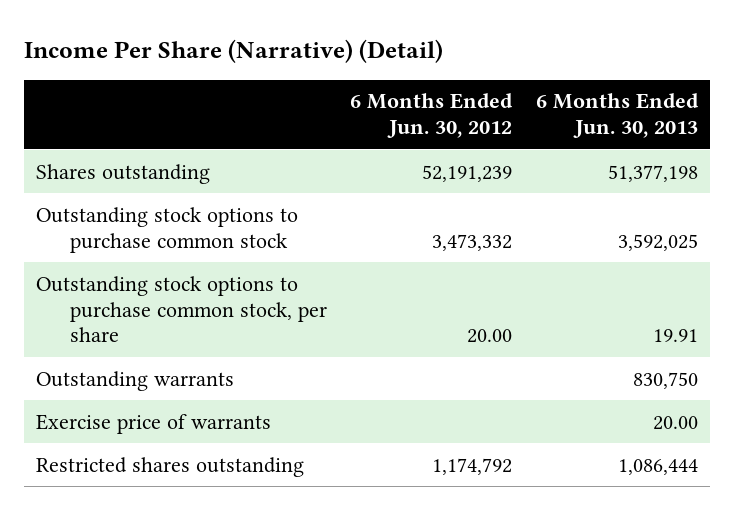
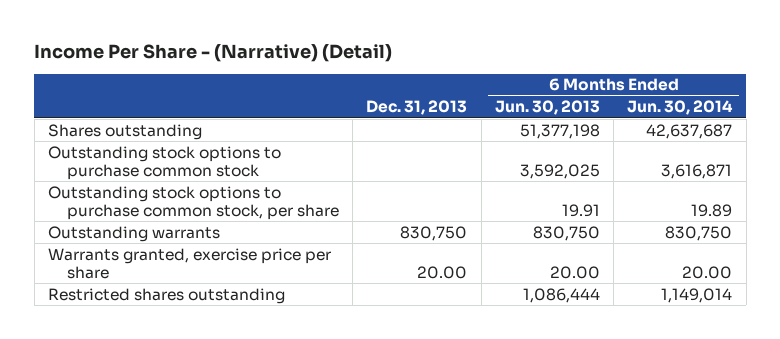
- Income Per Share (Narrative) (Detail)
+ Income Per Share - (Narrative) (Detail)
- | 6 Months Ended Jun. 30, 2012 | 6 Months Ended Jun. 30, 2013
+ | Dec. 31, 2013 | 6 Months Ended Jun. 30, 2013 | 6 Months Ended Jun. 30, 2014
- Exercise price of warrants | | 20.00
+ Warrants granted, exercise price per share | 20.00 | 20.00 | 20.00

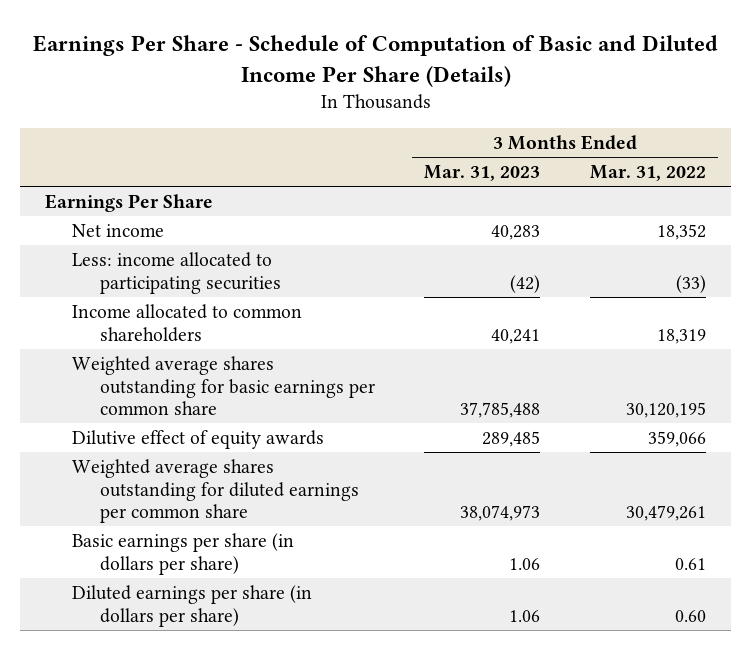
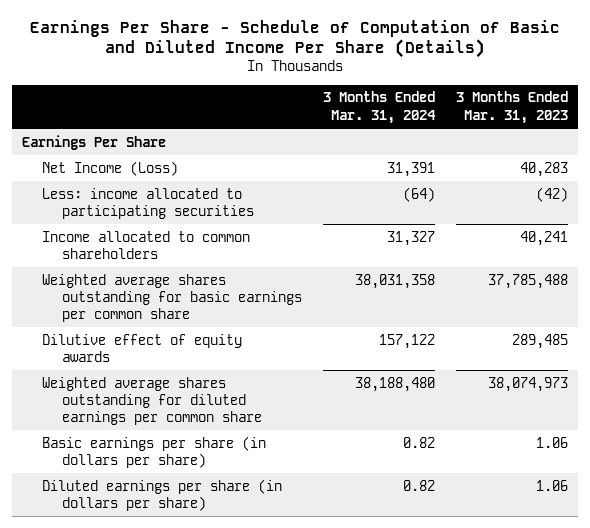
- | 3 Months Ended Mar. 31, 2023 | 3 Months Ended Mar. 31, 2022
+ | 3 Months Ended Mar. 31, 2024 | 3 Months Ended Mar. 31, 2023
- Net income | 40,283 | 18,352
+ Net Income (Loss) | 31,391 | 40,283

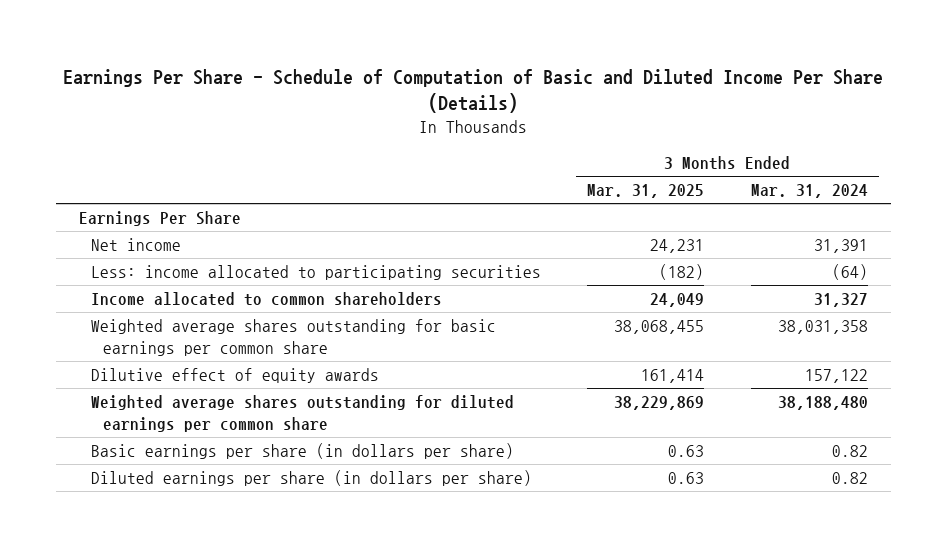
- | 3 Months Ended Mar. 31, 2024 | 3 Months Ended Mar. 31, 2023
+ | 3 Months Ended Mar. 31, 2025 | 3 Months Ended Mar. 31, 2024
- Net Income (Loss) | 31,391 | 40,283
+ Net income | 24,231 | 31,391

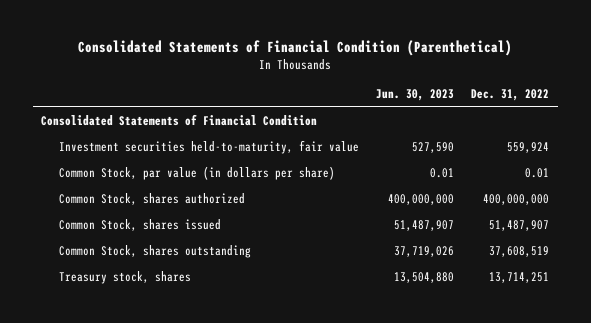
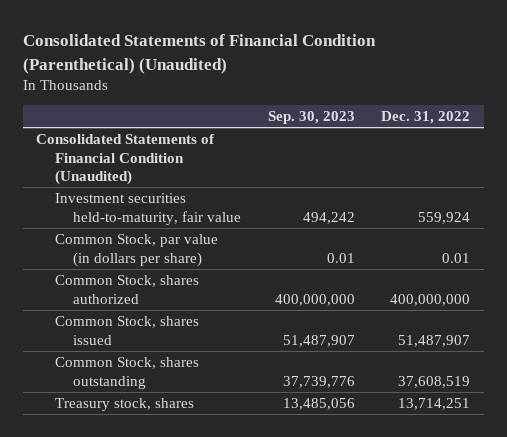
- Consolidated Statements of Financial Condition (Parenthetical)
+ Consolidated Statements of Financial Condition (Parenthetical) (Unaudited)
- | Jun. 30, 2023 | Dec. 31, 2022
+ | Sep. 30, 2023 | Dec. 31, 2022
- Consolidated Statements of Financial Condition
+ Consolidated Statements of Financial Condition (Unaudited)

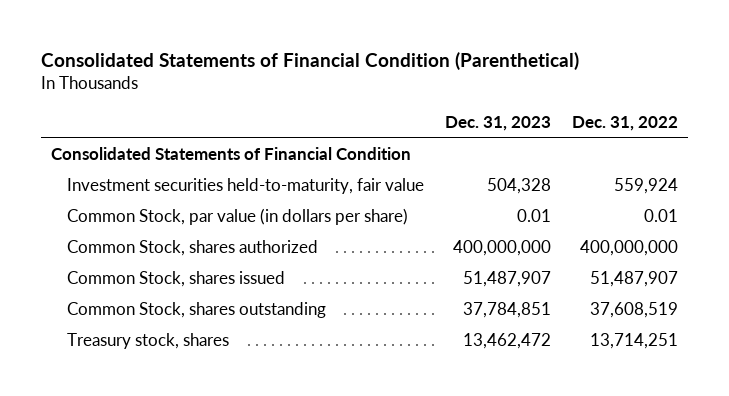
- Consolidated Statements of Financial Condition (Parenthetical) (Unaudited)
+ Consolidated Statements of Financial Condition (Parenthetical)
- | Sep. 30, 2023 | Dec. 31, 2022
+ | Dec. 31, 2023 | Dec. 31, 2022
- Consolidated Statements of Financial Condition (Unaudited)
+ Consolidated Statements of Financial Condition

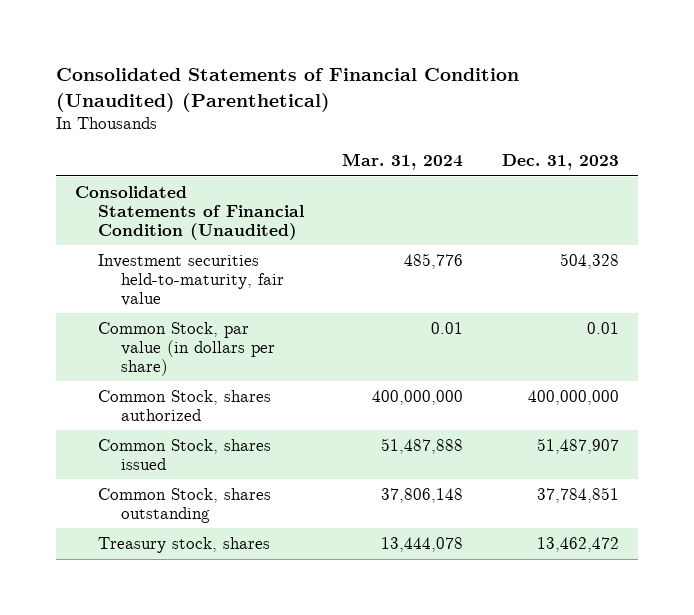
- Consolidated Statements of Financial Condition (Parenthetical)
+ Consolidated Statements of Financial Condition (Unaudited) (Parenthetical)
- | Dec. 31, 2023 | Dec. 31, 2022
+ | Mar. 31, 2024 | Dec. 31, 2023
- Consolidated Statements of Financial Condition
+ Consolidated Statements of Financial Condition (Unaudited)

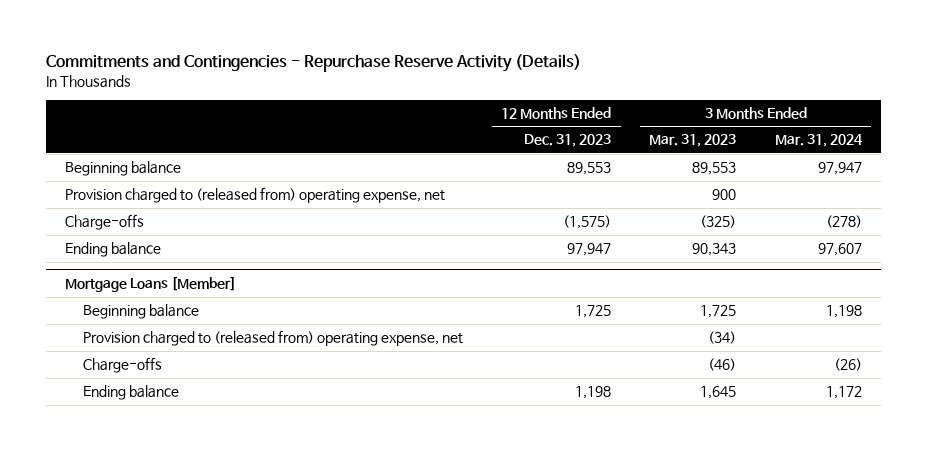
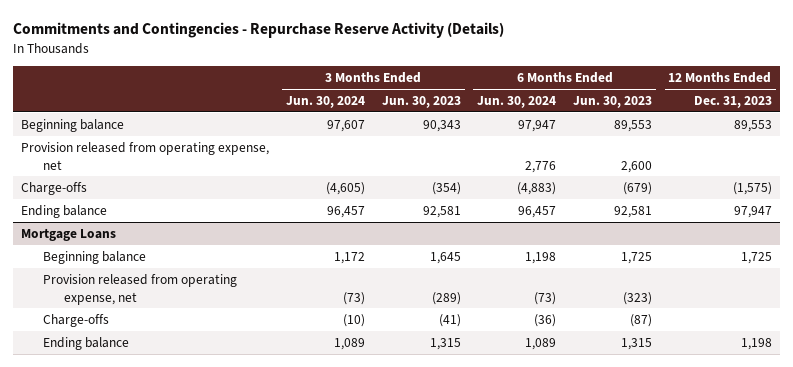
- | 12 Months Ended Dec. 31, 2023 | 3 Months Ended Mar. 31, 2023 | 3 Months Ended Mar. 31, 2024
+ | 3 Months Ended Jun. 30, 2024 | 3 Months Ended Jun. 30, 2023 | 6 Months Ended Jun. 30, 2024 | 6 Months Ended Jun. 30, 2023 | 12 Months Ended Dec. 31, 2023
- Provision charged to (released from) operating expense, net | | 900 |
+ Provision released from operating expense, net | | | 2,776 | 2,600 |
- Mortgage Loans [Member]
+ Mortgage Loans
- Provision charged to (released from) operating expense, net | | (34) |
+ Provision released from operating expense, net | (73) | (289) | (73) | (323) |

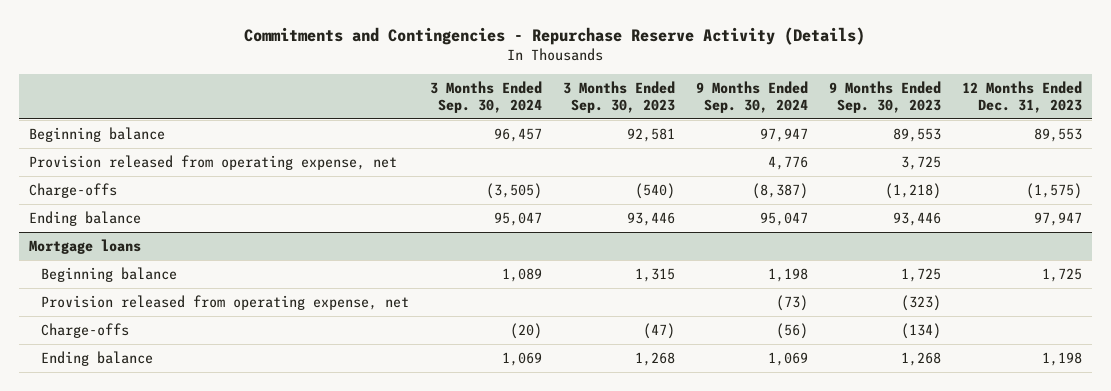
- | 3 Months Ended Jun. 30, 2024 | 3 Months Ended Jun. 30, 2023 | 6 Months Ended Jun. 30, 2024 | 6 Months Ended Jun. 30, 2023 | 12 Months Ended Dec. 31, 2023
+ | 3 Months Ended Sep. 30, 2024 | 3 Months Ended Sep. 30, 2023 | 9 Months Ended Sep. 30, 2024 | 9 Months Ended Sep. 30, 2023 | 12 Months Ended Dec. 31, 2023
- Mortgage Loans
+ Mortgage loans

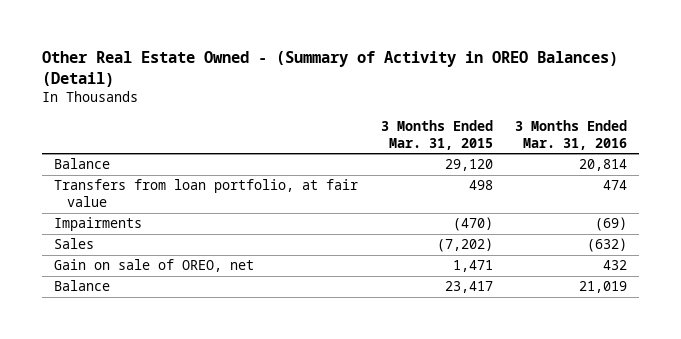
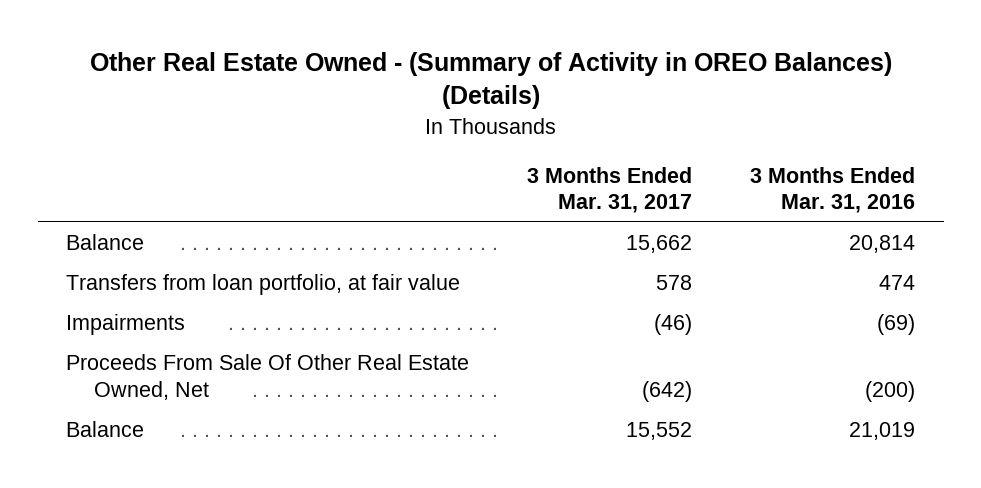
- Other Real Estate Owned - (Summary of Activity in OREO Balances) (Detail)
+ Other Real Estate Owned - (Summary of Activity in OREO Balances) (Details)
- | 3 Months Ended Mar. 31, 2015 | 3 Months Ended Mar. 31, 2016
+ | 3 Months Ended Mar. 31, 2017 | 3 Months Ended Mar. 31, 2016
- Sales | (7,202) | (632)
- Gain on sale of OREO, net | 1,471 | 432
+ Proceeds From Sale Of Other Real Estate Owned, Net | (642) | (200)

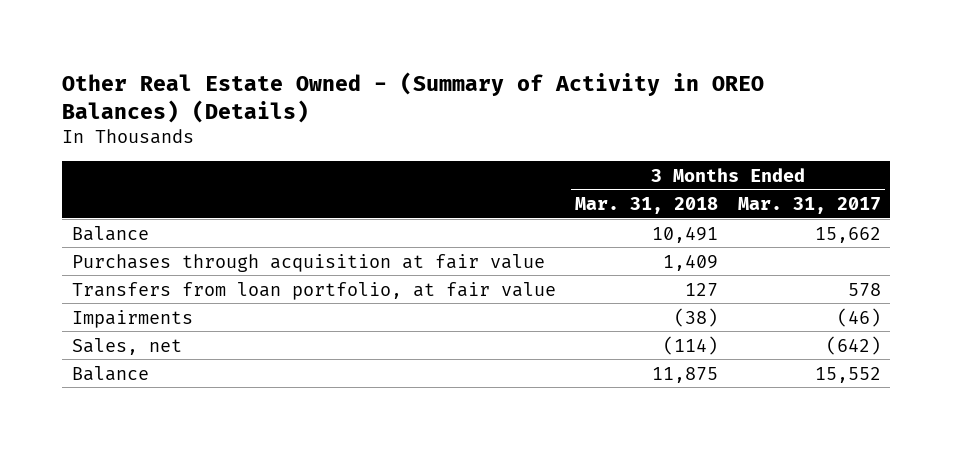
- | 3 Months Ended Mar. 31, 2017 | 3 Months Ended Mar. 31, 2016
+ | 3 Months Ended Mar. 31, 2018 | 3 Months Ended Mar. 31, 2017
+ Purchases through acquisition at fair value | 1,409 |
- Proceeds From Sale Of Other Real Estate Owned, Net | (642) | (200)
+ Sales, net | (114) | (642)

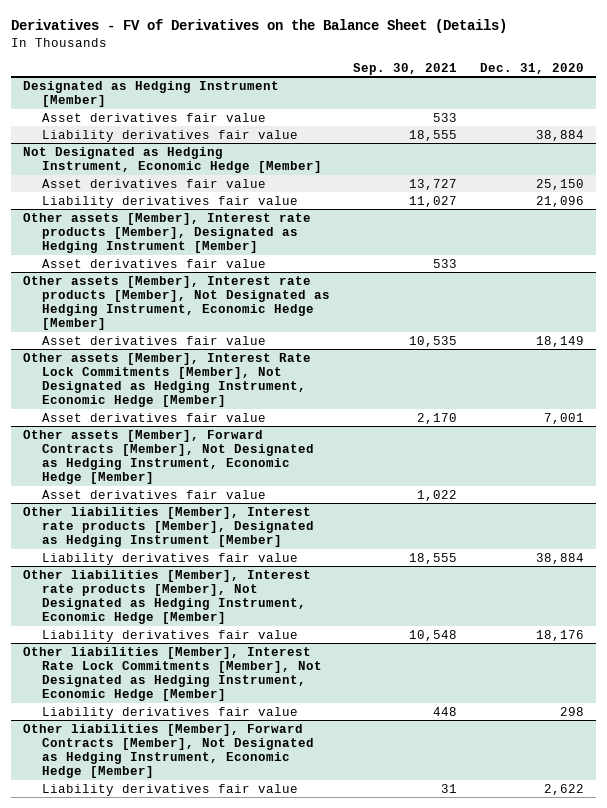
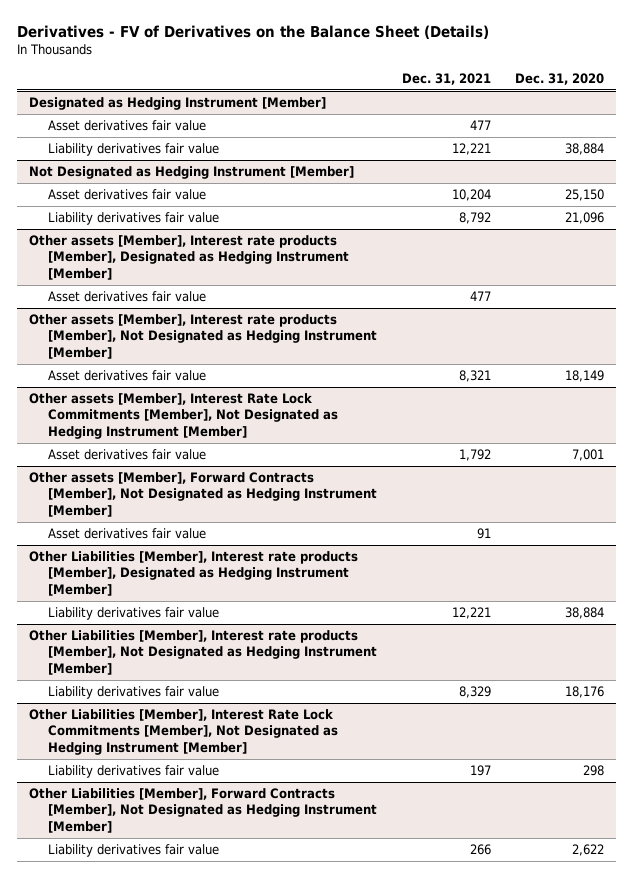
- | Sep. 30, 2021 | Dec. 31, 2020
+ | Dec. 31, 2021 | Dec. 31, 2020
- Not Designated as Hedging Instrument, Economic Hedge [Member]
+ Not Designated as Hedging Instrument [Member]
- Other assets [Member], Interest rate products [Member], Not Designated as Hedging Instrument, Economic Hedge [Member]
+ Other assets [Member], Interest rate products [Member], Not Designated as Hedging Instrument [Member]
- Other assets [Member], Interest Rate Lock Commitments [Member], Not Designated as Hedging Instrument, Economic Hedge [Member]
+ Other assets [Member], Interest Rate Lock Commitments [Member], Not Designated as Hedging Instrument [Member]
- Other assets [Member], Forward Contracts [Member], Not Designated as Hedging Instrument, Economic Hedge [Member]
+ Other assets [Member], Forward Contracts [Member], Not Designated as Hedging Instrument [Member]
- Other liabilities [Member], Interest rate products [Member], Designated as Hedging Instrument [Member]
+ Other Liabilities [Member], Interest rate products [Member], Designated as Hedging Instrument [Member]
- Other liabilities [Member], Interest rate products [Member], Not Designated as Hedging Instrument, Economic Hedge [Member]
+ Other Liabilities [Member], Interest rate products [Member], Not Designated as Hedging Instrument [Member]
- Other liabilities [Member], Interest Rate Lock Commitments [Member], Not Designated as Hedging Instrument, Economic Hedge [Member]
+ Other Liabilities [Member], Interest Rate Lock Commitments [Member], Not Designated as Hedging Instrument [Member]
- Other liabilities [Member], Forward Contracts [Member], Not Designated as Hedging Instrument, Economic Hedge [Member]
+ Other Liabilities [Member], Forward Contracts [Member], Not Designated as Hedging Instrument [Member]

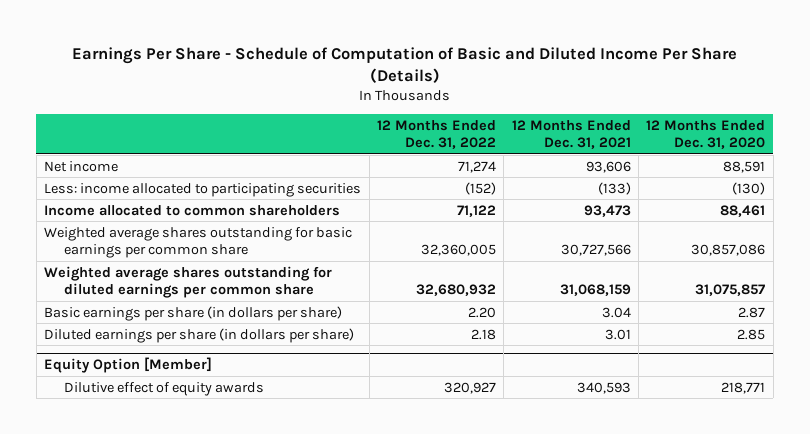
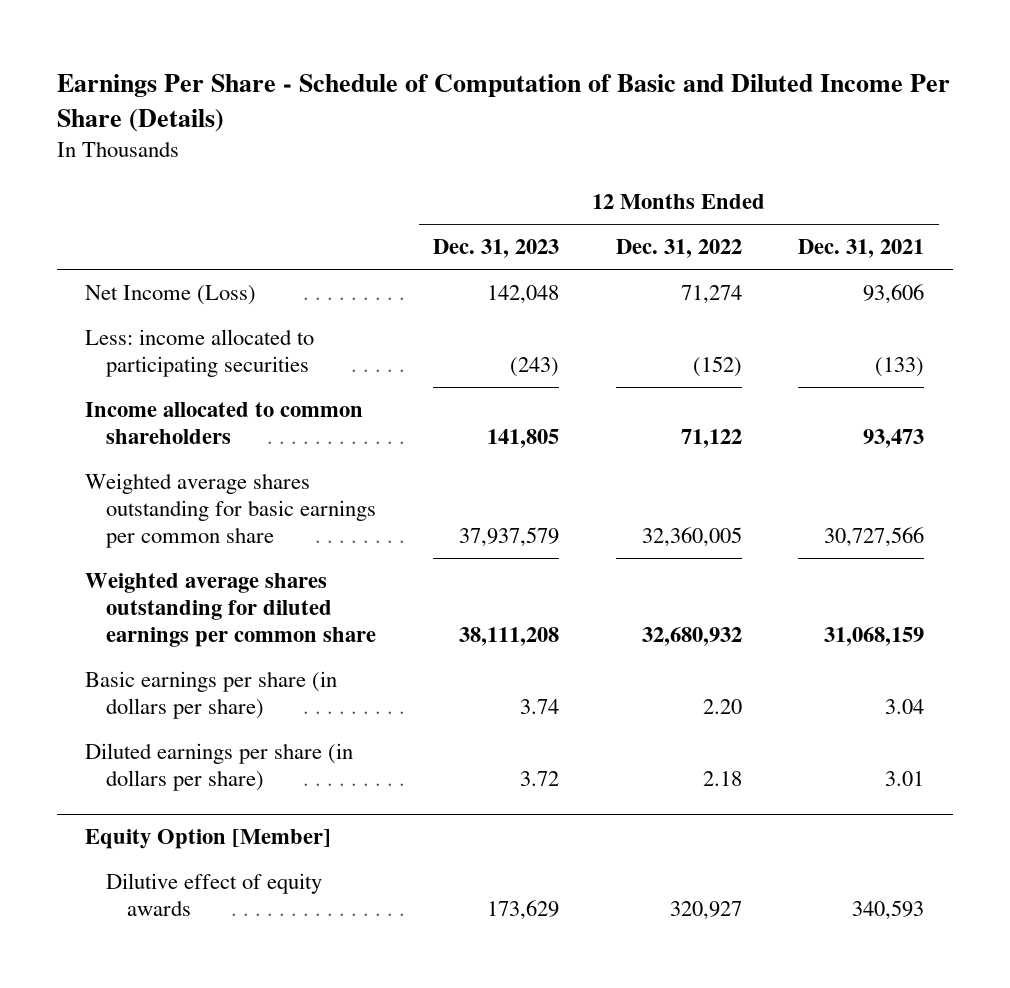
- | 12 Months Ended Dec. 31, 2022 | 12 Months Ended Dec. 31, 2021 | 12 Months Ended Dec. 31, 2020
+ | 12 Months Ended Dec. 31, 2023 | 12 Months Ended Dec. 31, 2022 | 12 Months Ended Dec. 31, 2021
- Net income | 71,274 | 93,606 | 88,591
+ Net Income (Loss) | 142,048 | 71,274 | 93,606

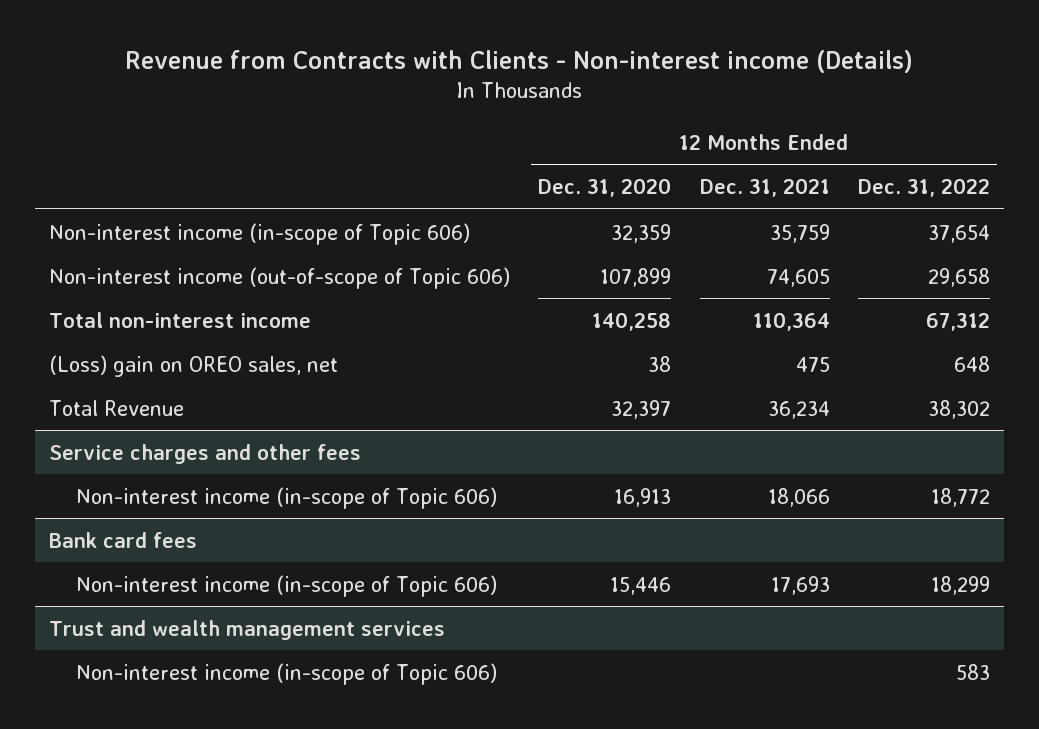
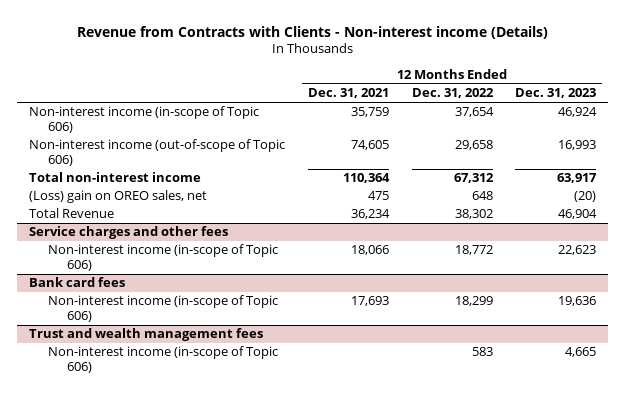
- | 12 Months Ended Dec. 31, 2020 | 12 Months Ended Dec. 31, 2021 | 12 Months Ended Dec. 31, 2022
+ | 12 Months Ended Dec. 31, 2021 | 12 Months Ended Dec. 31, 2022 | 12 Months Ended Dec. 31, 2023
- Trust and wealth management services
+ Trust and wealth management fees

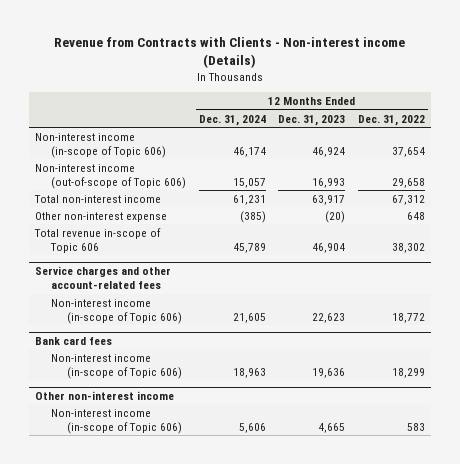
- | 12 Months Ended Dec. 31, 2021 | 12 Months Ended Dec. 31, 2022 | 12 Months Ended Dec. 31, 2023
+ | 12 Months Ended Dec. 31, 2024 | 12 Months Ended Dec. 31, 2023 | 12 Months Ended Dec. 31, 2022
- (Loss) gain on OREO sales, net | 475 | 648 | (20)
- Total Revenue | 36,234 | 38,302 | 46,904
- Service charges and other fees
+ Other non-interest expense | (385) | (20) | 648
+ Total revenue in-scope of Topic 606 | 45,789 | 46,904 | 38,302
+ Service charges and other account-related fees
- Trust and wealth management fees
+ Other non-interest income

